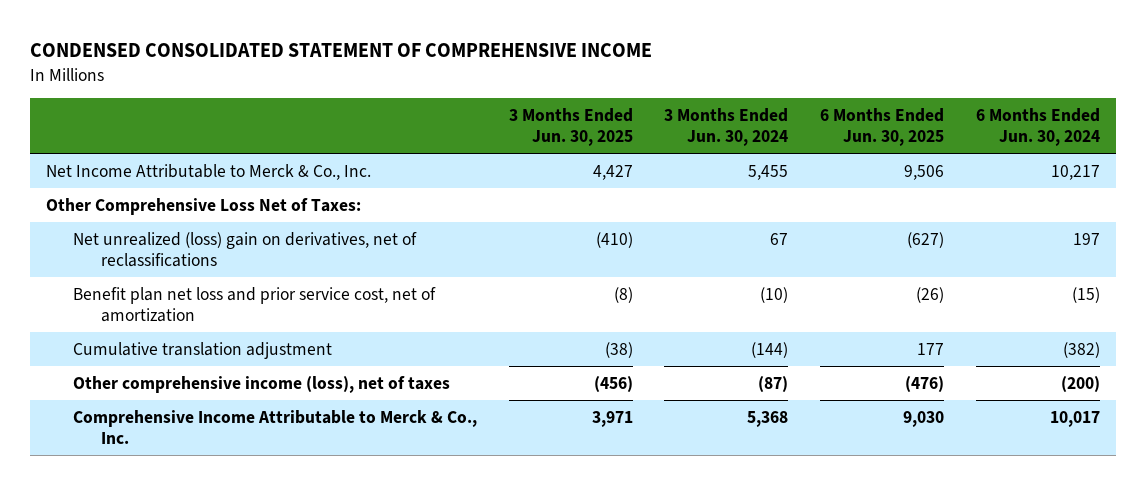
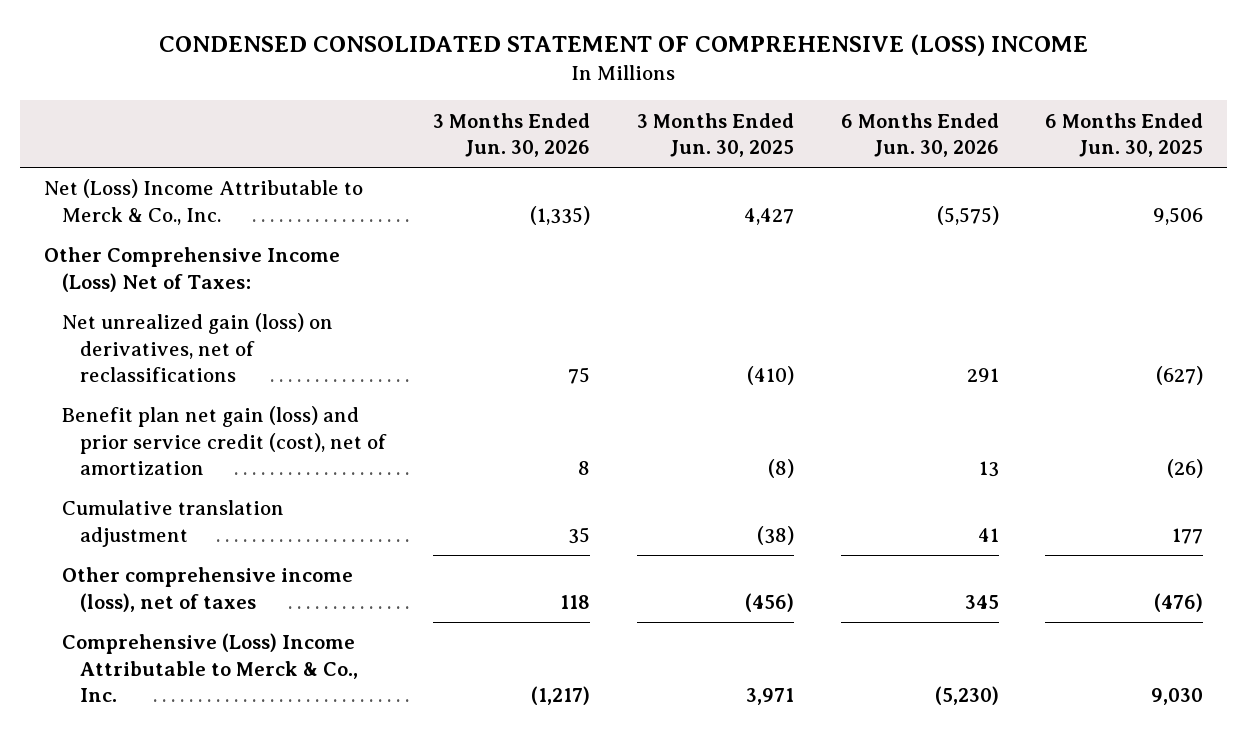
- CONDENSED CONSOLIDATED STATEMENT OF COMPREHENSIVE INCOME
+ CONDENSED CONSOLIDATED STATEMENT OF COMPREHENSIVE (LOSS) INCOME
- | 3 Months Ended Jun. 30, 2025 | 3 Months Ended Jun. 30, 2024 | 6 Months Ended Jun. 30, 2025 | 6 Months Ended Jun. 30, 2024
+ | 3 Months Ended Jun. 30, 2026 | 3 Months Ended Jun. 30, 2025 | 6 Months Ended Jun. 30, 2026 | 6 Months Ended Jun. 30, 2025
- Net Income Attributable to Merck & Co., Inc. | 4,427 | 5,455 | 9,506 | 10,217
- Other Comprehensive Loss Net of Taxes:
- Net unrealized (loss) gain on derivatives, net of reclassifications | (410) | 67 | (627) | 197
- Benefit plan net loss and prior service cost, net of amortization | (8) | (10) | (26) | (15)
+ Net (Loss) Income Attributable to Merck & Co., Inc. | (1,335) | 4,427 | (5,575) | 9,506
+ Other Comprehensive Income (Loss) Net of Taxes:
+ Net unrealized gain (loss) on derivatives, net of reclassifications | 75 | (410) | 291 | (627)
+ Benefit plan net gain (loss) and prior service credit (cost), net of amortization | 8 | (8) | 13 | (26)
- Comprehensive Income Attributable to Merck & Co., Inc. | 3,971 | 5,368 | 9,030 | 10,017
+ Comprehensive (Loss) Income Attributable to Merck & Co., Inc. | (1,217) | 3,971 | (5,230) | 9,030

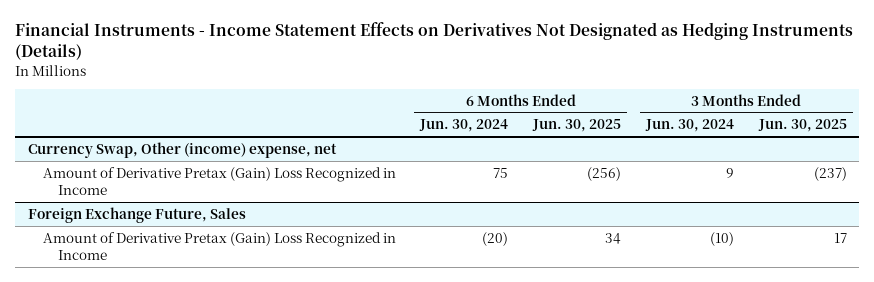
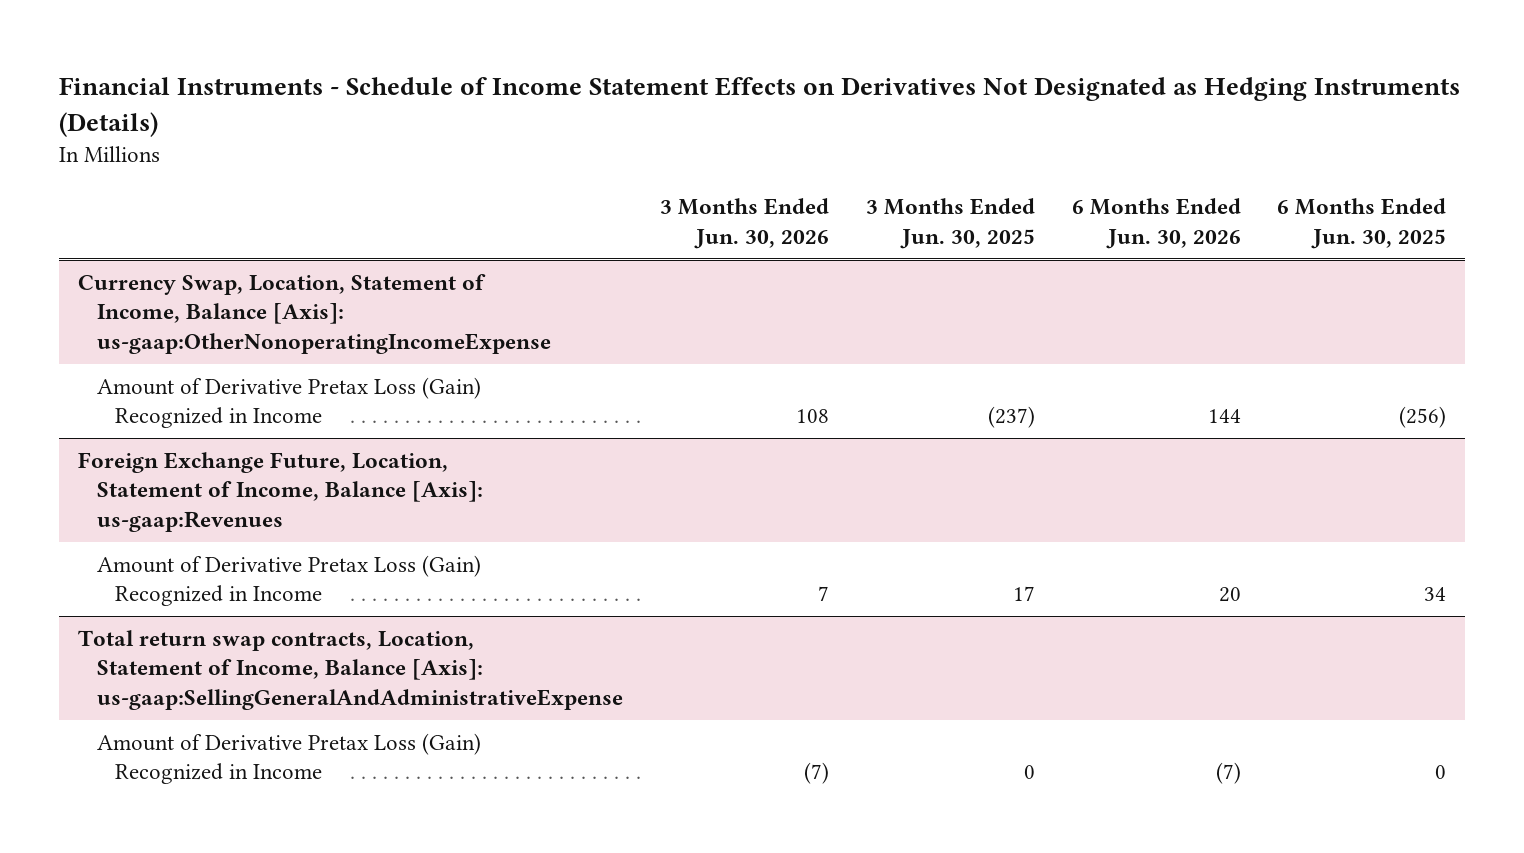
- Financial Instruments - Income Statement Effects on Derivatives Not Designated as Hedging Instruments (Details)
+ Financial Instruments - Schedule of Income Statement Effects on Derivatives Not Designated as Hedging Instruments (Details)
- | 6 Months Ended Jun. 30, 2024 | 6 Months Ended Jun. 30, 2025 | 3 Months Ended Jun. 30, 2024 | 3 Months Ended Jun. 30, 2025
+ | 3 Months Ended Jun. 30, 2026 | 3 Months Ended Jun. 30, 2025 | 6 Months Ended Jun. 30, 2026 | 6 Months Ended Jun. 30, 2025
- Currency Swap, Other (income) expense, net
- Amount of Derivative Pretax (Gain) Loss Recognized in Income | 75 | (256) | 9 | (237)
- Foreign Exchange Future, Sales
- Amount of Derivative Pretax (Gain) Loss Recognized in Income | (20) | 34 | (10) | 17
+ Currency Swap, Location, Statement of Income, Balance [Axis]: us-gaap:OtherNonoperatingIncomeExpense
+ Amount of Derivative Pretax Loss (Gain) Recognized in Income | 108 | (237) | 144 | (256)
+ Foreign Exchange Future, Location, Statement of Income, Balance [Axis]: us-gaap:Revenues
+ Amount of Derivative Pretax Loss (Gain) Recognized in Income | 7 | 17 | 20 | 34
+ Total return swap contracts, Location, Statement of Income, Balance [Axis]: us-gaap:SellingGeneralAndAdministrativeExpense
+ Amount of Derivative Pretax Loss (Gain) Recognized in Income | (7) | 0 | (7) | 0

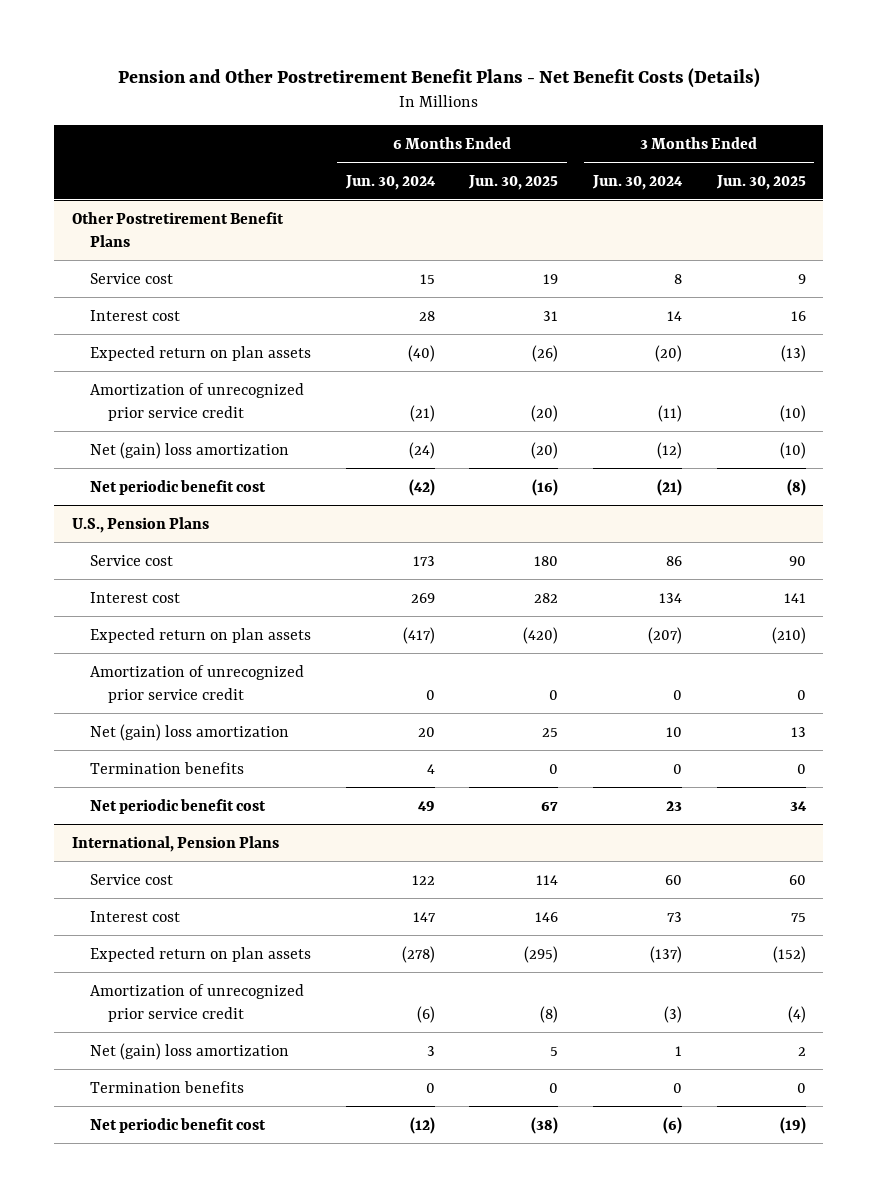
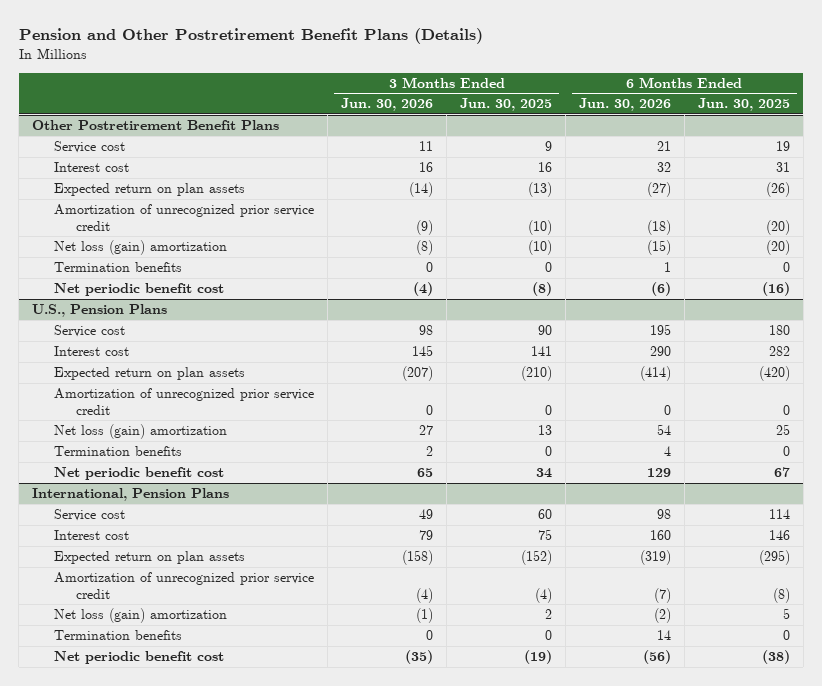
- Pension and Other Postretirement Benefit Plans - Net Benefit Costs (Details)
+ Pension and Other Postretirement Benefit Plans (Details)
- | 6 Months Ended Jun. 30, 2024 | 6 Months Ended Jun. 30, 2025 | 3 Months Ended Jun. 30, 2024 | 3 Months Ended Jun. 30, 2025
+ | 3 Months Ended Jun. 30, 2026 | 3 Months Ended Jun. 30, 2025 | 6 Months Ended Jun. 30, 2026 | 6 Months Ended Jun. 30, 2025
@ Other Postretirement Benefit Plans
- Net (gain) loss amortization | (24) | (20) | (12) | (10)
+ Net loss (gain) amortization | (8) | (10) | (15) | (20)
+ Termination benefits | 0 | 0 | 1 | 0
@ U.S., Pension Plans
- Net (gain) loss amortization | 20 | 25 | 10 | 13
+ Net loss (gain) amortization | 27 | 13 | 54 | 25
@ International, Pension Plans
- Net (gain) loss amortization | 3 | 5 | 1 | 2
+ Net loss (gain) amortization | (1) | 2 | (2) | 5

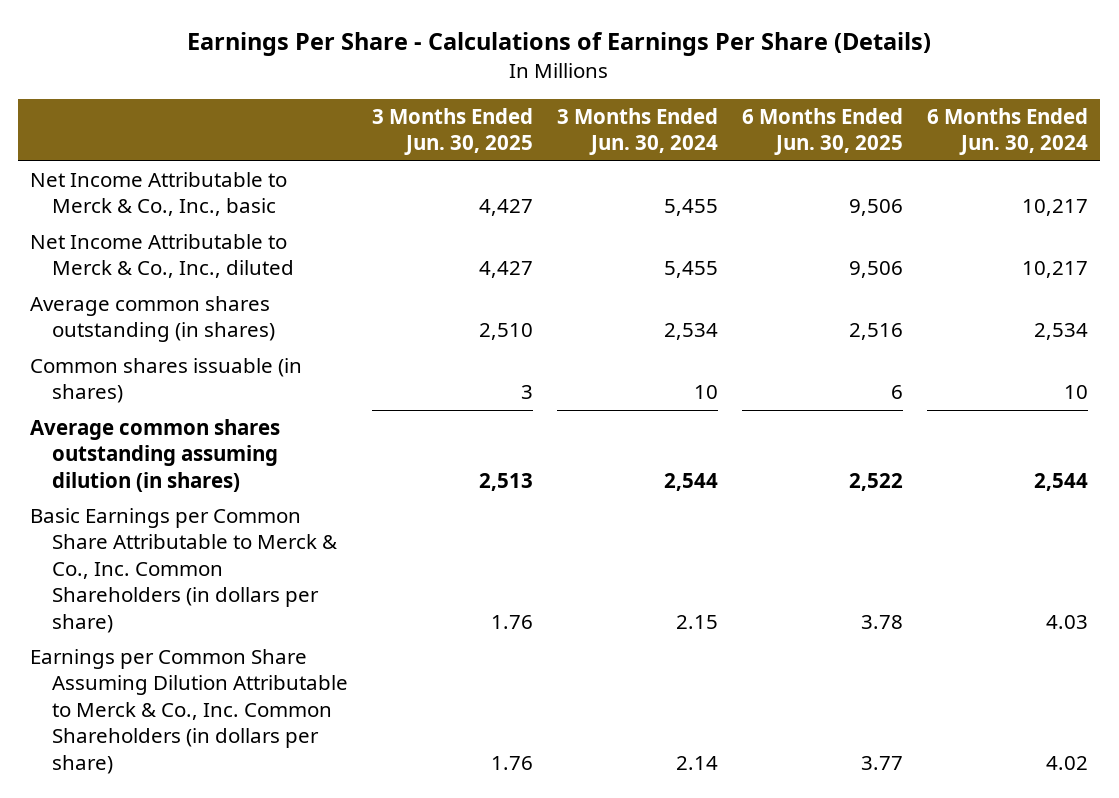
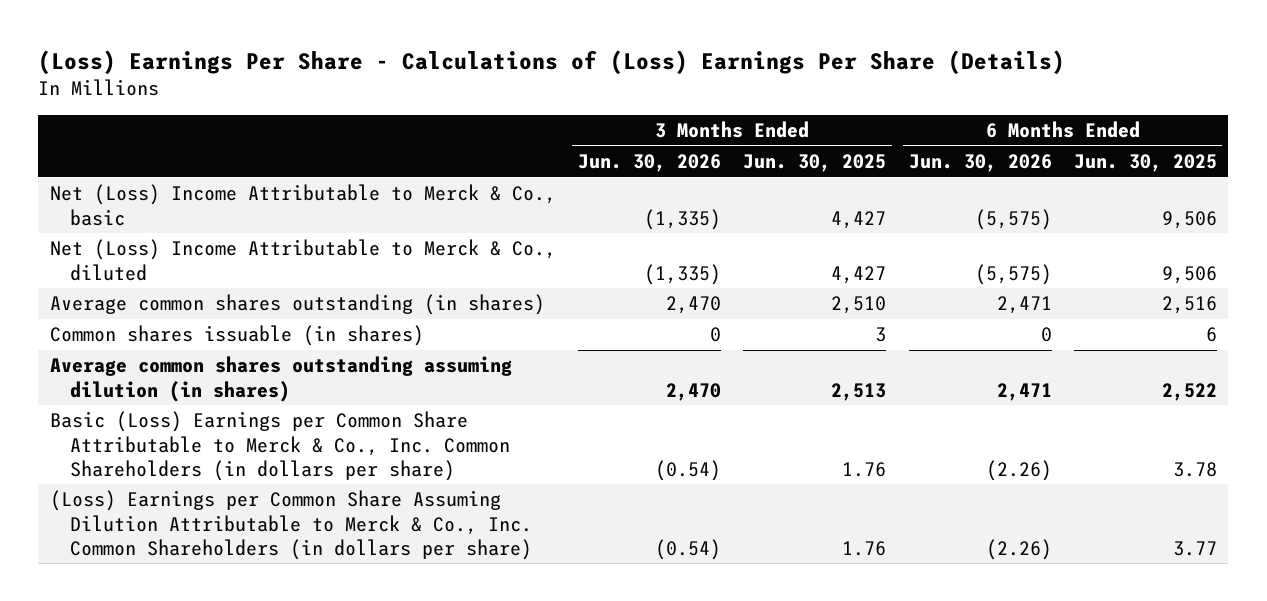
- Earnings Per Share - Calculations of Earnings Per Share (Details)
+ (Loss) Earnings Per Share - Calculations of (Loss) Earnings Per Share (Details)
- | 3 Months Ended Jun. 30, 2025 | 3 Months Ended Jun. 30, 2024 | 6 Months Ended Jun. 30, 2025 | 6 Months Ended Jun. 30, 2024
+ | 3 Months Ended Jun. 30, 2026 | 3 Months Ended Jun. 30, 2025 | 6 Months Ended Jun. 30, 2026 | 6 Months Ended Jun. 30, 2025
- Net Income Attributable to Merck & Co., Inc., basic | 4,427 | 5,455 | 9,506 | 10,217
- Net Income Attributable to Merck & Co., Inc., diluted | 4,427 | 5,455 | 9,506 | 10,217
+ Net (Loss) Income Attributable to Merck & Co., basic | (1,335) | 4,427 | (5,575) | 9,506
+ Net (Loss) Income Attributable to Merck & Co., diluted | (1,335) | 4,427 | (5,575) | 9,506
- Basic Earnings per Common Share Attributable to Merck & Co., Inc. Common Shareholders (in dollars per share) | 1.76 | 2.15 | 3.78 | 4.03
- Earnings per Common Share Assuming Dilution Attributable to Merck & Co., Inc. Common Shareholders (in dollars per share) | 1.76 | 2.14 | 3.77 | 4.02
+ Basic (Loss) Earnings per Common Share Attributable to Merck & Co., Inc. Common Shareholders (in dollars per share) | (0.54) | 1.76 | (2.26) | 3.78
+ (Loss) Earnings per Common Share Assuming Dilution Attributable to Merck & Co., Inc. Common Shareholders (in dollars per share) | (0.54) | 1.76 | (2.26) | 3.77

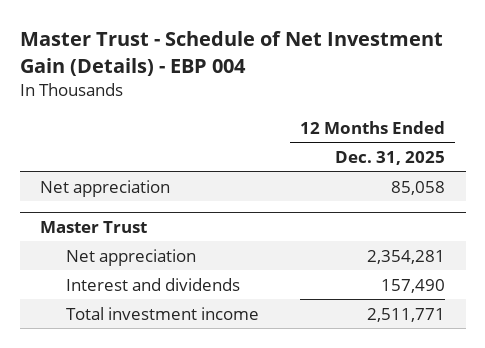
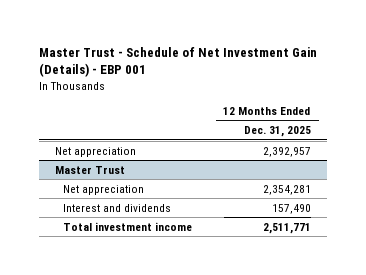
- Master Trust - Schedule of Net Investment Gain (Details) - EBP 004
+ Master Trust - Schedule of Net Investment Gain (Details) - EBP 001
- Net appreciation | 85,058
+ Net appreciation | 2,392,957

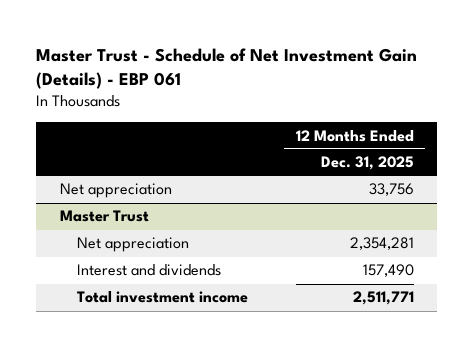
- Master Trust - Schedule of Net Investment Gain (Details) - EBP 001
+ Master Trust - Schedule of Net Investment Gain (Details) - EBP 061
- Net appreciation | 2,392,957
+ Net appreciation | 33,756

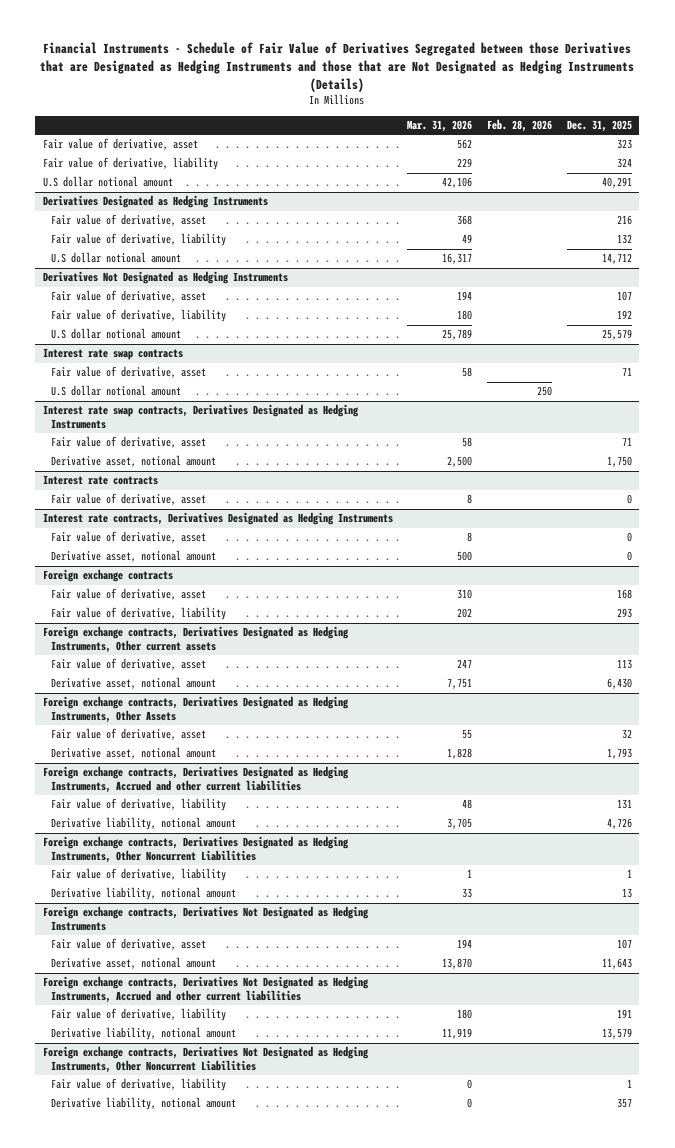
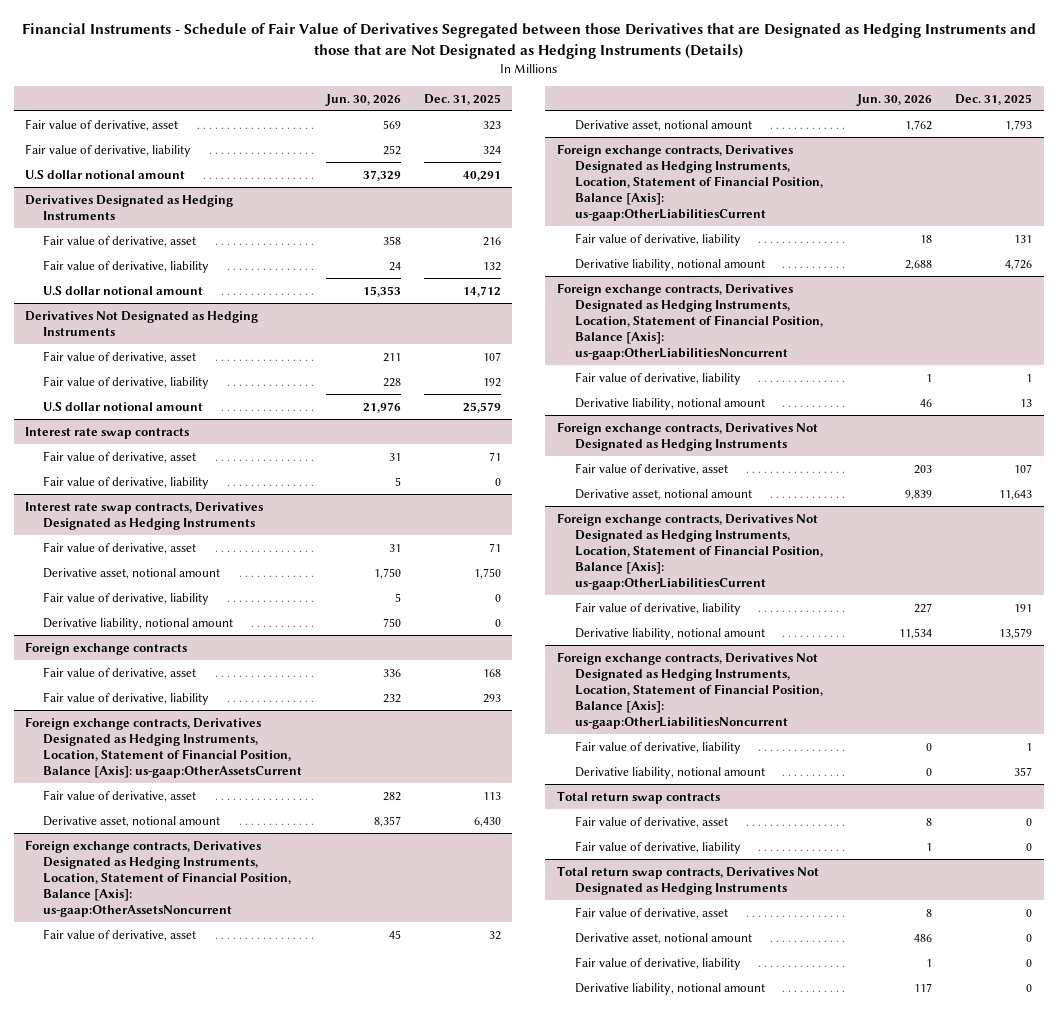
- | Mar. 31, 2026 | Feb. 28, 2026 | Dec. 31, 2025
+ | Jun. 30, 2026 | Dec. 31, 2025
@ Interest rate swap contracts
- U.S dollar notional amount | | 250 |
+ Fair value of derivative, liability | 5 | 0
- Interest rate contracts
- Fair value of derivative, asset | 8 | | 0
- Interest rate contracts, Derivatives Designated as Hedging Instruments
- Fair value of derivative, asset | 8 | | 0
- Derivative asset, notional amount | 500 | | 0
@ Interest rate swap contracts, Derivatives Designated as Hedging Instruments
+ Fair value of derivative, liability | 5 | 0
+ Derivative liability, notional amount | 750 | 0
- Foreign exchange contracts, Derivatives Designated as Hedging Instruments, Other current assets
+ Foreign exchange contracts, Derivatives Designated as Hedging Instruments, Location, Statement of Financial Position, Balance [Axis]: us-gaap:OtherAssetsCurrent
- Foreign exchange contracts, Derivatives Designated as Hedging Instruments, Other Assets
+ Foreign exchange contracts, Derivatives Designated as Hedging Instruments, Location, Statement of Financial Position, Balance [Axis]: us-gaap:OtherAssetsNoncurrent
- Foreign exchange contracts, Derivatives Designated as Hedging Instruments, Accrued and other current liabilities
+ Foreign exchange contracts, Derivatives Designated as Hedging Instruments, Location, Statement of Financial Position, Balance [Axis]: us-gaap:OtherLiabilitiesCurrent
- Foreign exchange contracts, Derivatives Designated as Hedging Instruments, Other Noncurrent Liabilities
+ Foreign exchange contracts, Derivatives Designated as Hedging Instruments, Location, Statement of Financial Position, Balance [Axis]: us-gaap:OtherLiabilitiesNoncurrent
- Foreign exchange contracts, Derivatives Not Designated as Hedging Instruments, Accrued and other current liabilities
+ Foreign exchange contracts, Derivatives Not Designated as Hedging Instruments, Location, Statement of Financial Position, Balance [Axis]: us-gaap:OtherLiabilitiesCurrent
- Foreign exchange contracts, Derivatives Not Designated as Hedging Instruments, Other Noncurrent Liabilities
+ Foreign exchange contracts, Derivatives Not Designated as Hedging Instruments, Location, Statement of Financial Position, Balance [Axis]: us-gaap:OtherLiabilitiesNoncurrent
+ Total return swap contracts
+ Fair value of derivative, asset | 8 | 0
+ Fair value of derivative, liability | 1 | 0
+ Total return swap contracts, Derivatives Not Designated as Hedging Instruments
+ Fair value of derivative, asset | 8 | 0
+ Derivative asset, notional amount | 486 | 0
+ Fair value of derivative, liability | 1 | 0
+ Derivative liability, notional amount | 117 | 0

